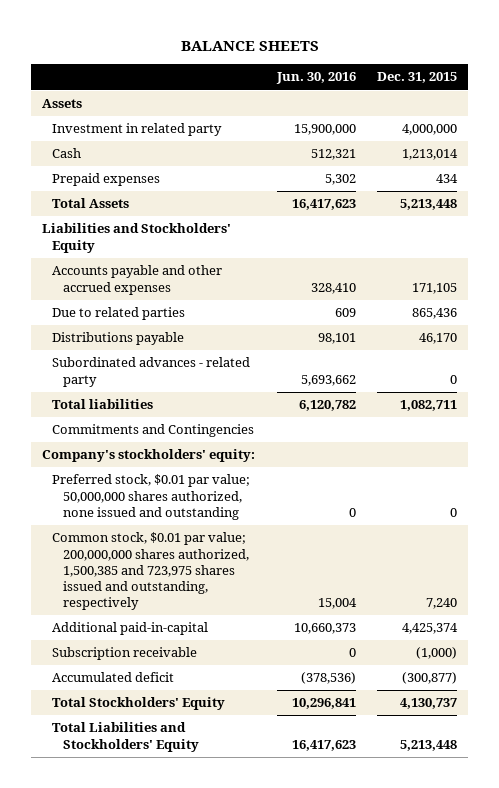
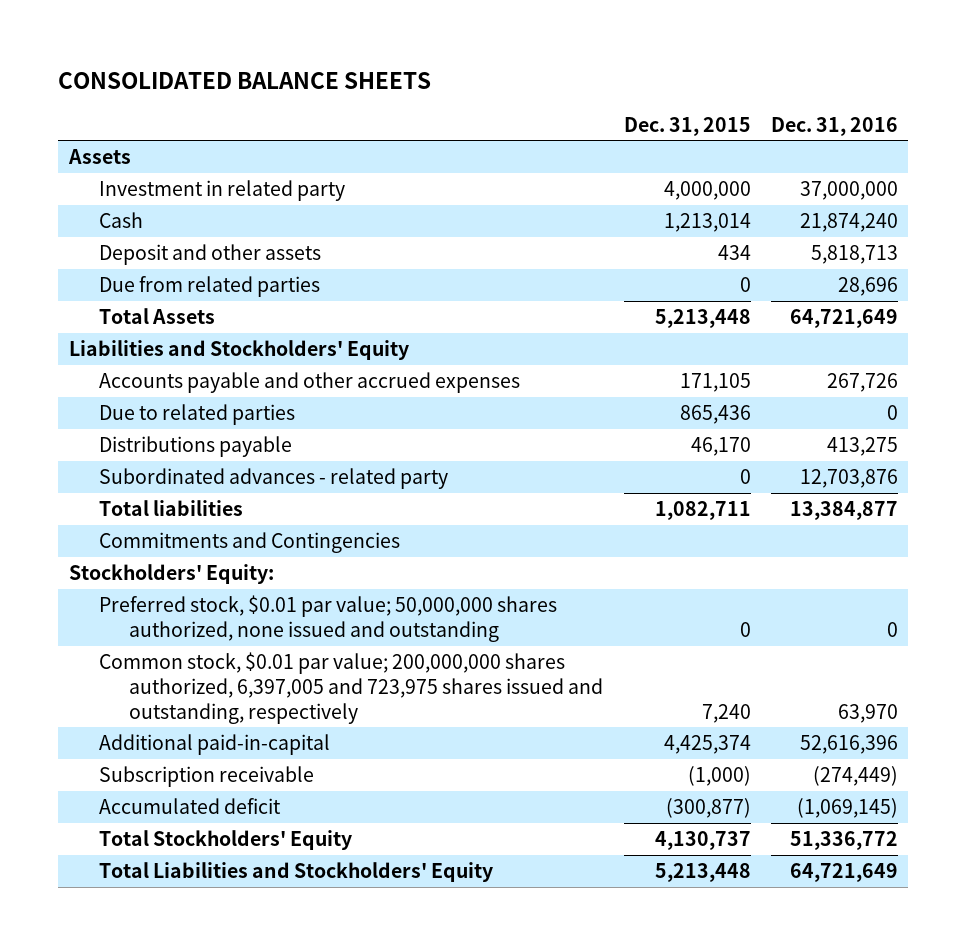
- BALANCE SHEETS
+ CONSOLIDATED BALANCE SHEETS
- | Jun. 30, 2016 | Dec. 31, 2015
+ | Dec. 31, 2015 | Dec. 31, 2016
- Prepaid expenses | 5,302 | 434
+ Deposit and other assets | 434 | 5,818,713
+ Due from related parties | 0 | 28,696
- Company's stockholders' equity:
+ Stockholders' Equity:
- Common stock, $0.01 par value; 200,000,000 shares authorized, 1,500,385 and 723,975 shares issued and outstanding, respectively | 15,004 | 7,240
+ Common stock, $0.01 par value; 200,000,000 shares authorized, 6,397,005 and 723,975 shares issued and outstanding, respectively | 7,240 | 63,970

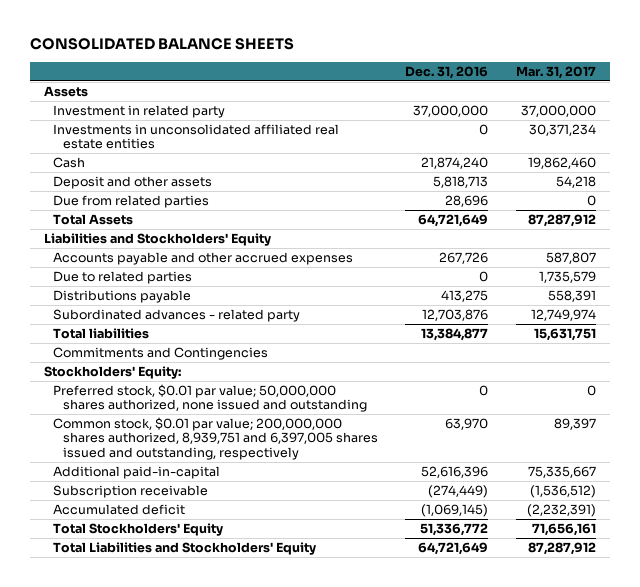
- | Dec. 31, 2015 | Dec. 31, 2016
+ | Dec. 31, 2016 | Mar. 31, 2017
+ Investments in unconsolidated affiliated real estate entities | 0 | 30,371,234
- Common stock, $0.01 par value; 200,000,000 shares authorized, 6,397,005 and 723,975 shares issued and outstanding, respectively | 7,240 | 63,970
+ Common stock, $0.01 par value; 200,000,000 shares authorized, 8,939,751 and 6,397,005 shares issued and outstanding, respectively | 63,970 | 89,397

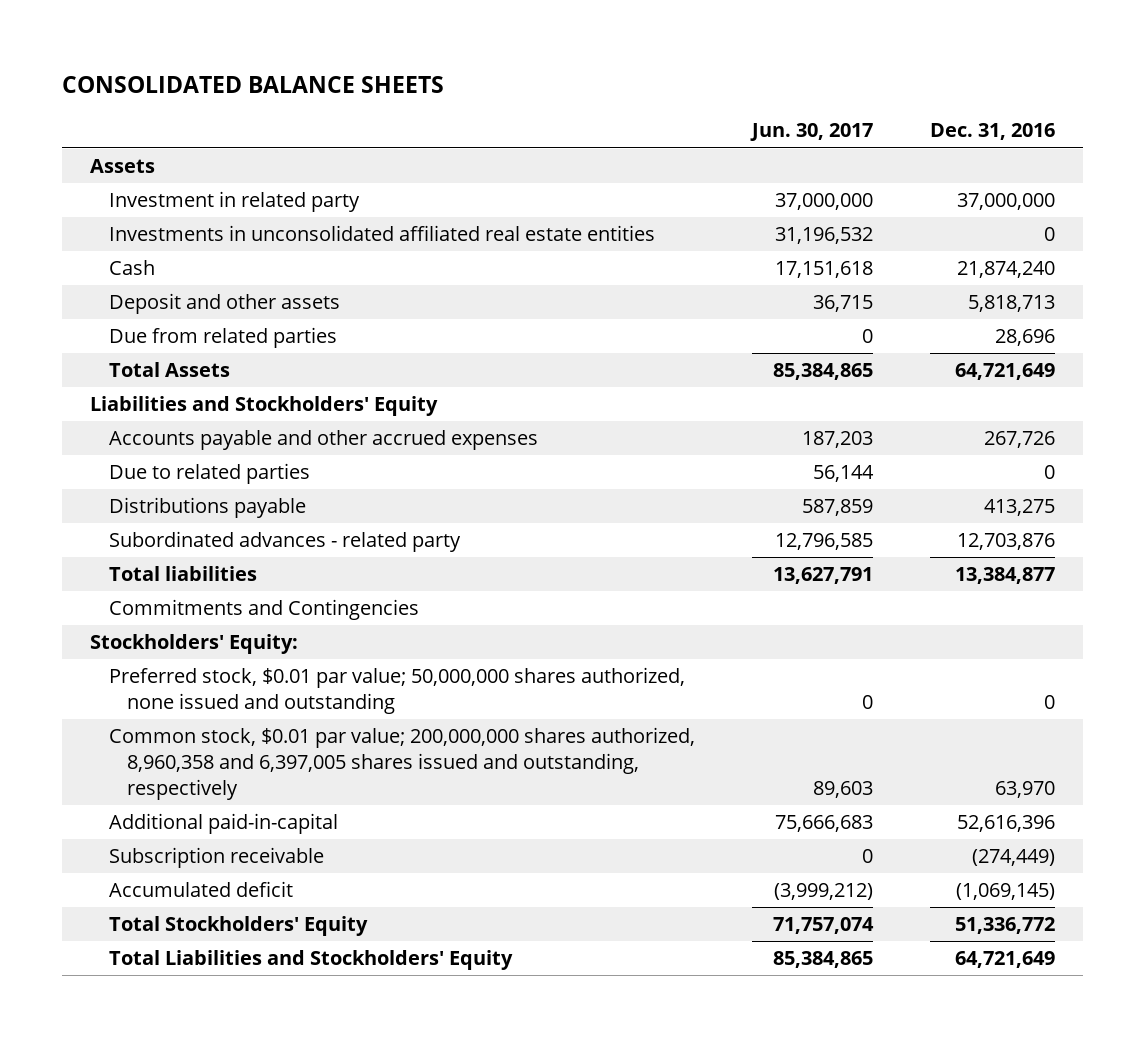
- | Dec. 31, 2016 | Mar. 31, 2017
+ | Jun. 30, 2017 | Dec. 31, 2016
- Common stock, $0.01 par value; 200,000,000 shares authorized, 8,939,751 and 6,397,005 shares issued and outstanding, respectively | 63,970 | 89,397
+ Common stock, $0.01 par value; 200,000,000 shares authorized, 8,960,358 and 6,397,005 shares issued and outstanding, respectively | 89,603 | 63,970

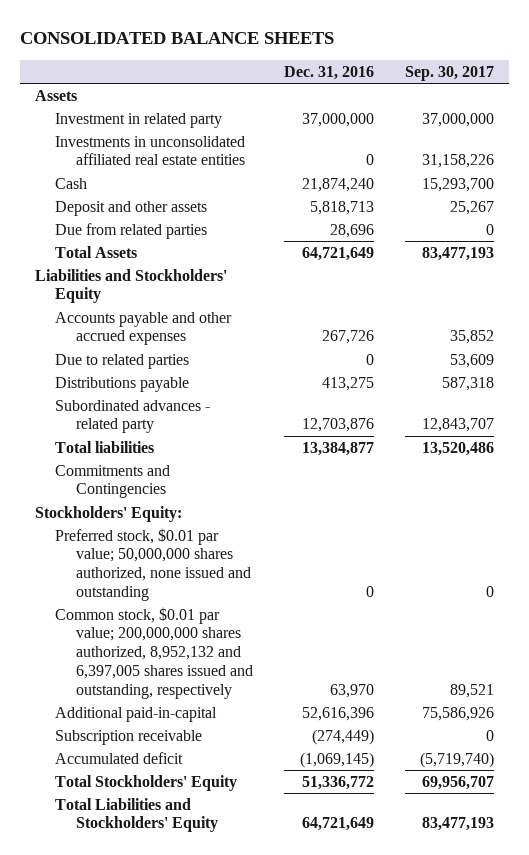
- | Jun. 30, 2017 | Dec. 31, 2016
+ | Dec. 31, 2016 | Sep. 30, 2017
- Common stock, $0.01 par value; 200,000,000 shares authorized, 8,960,358 and 6,397,005 shares issued and outstanding, respectively | 89,603 | 63,970
+ Common stock, $0.01 par value; 200,000,000 shares authorized, 8,952,132 and 6,397,005 shares issued and outstanding, respectively | 63,970 | 89,521

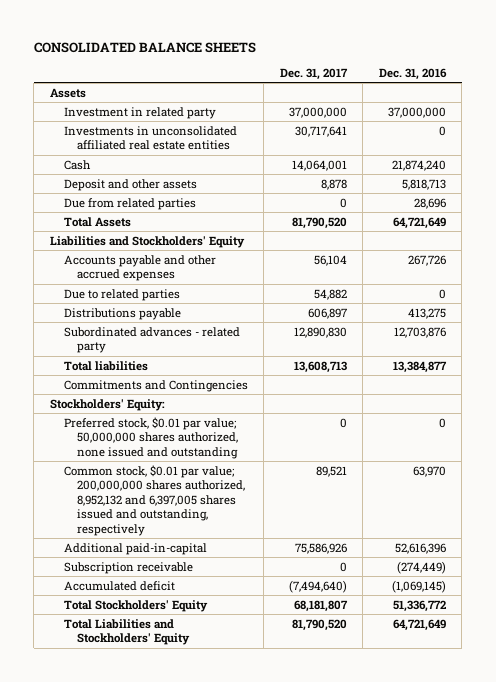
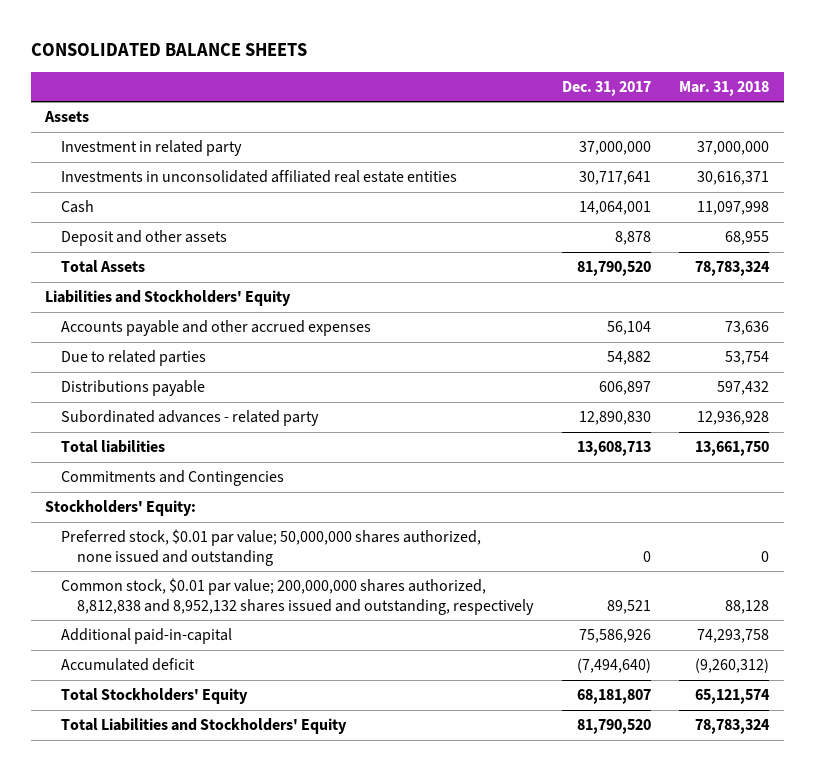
- | Dec. 31, 2017 | Dec. 31, 2016
+ | Dec. 31, 2017 | Mar. 31, 2018
- Due from related parties | 0 | 28,696
- Common stock, $0.01 par value; 200,000,000 shares authorized, 8,952,132 and 6,397,005 shares issued and outstanding, respectively | 89,521 | 63,970
+ Common stock, $0.01 par value; 200,000,000 shares authorized, 8,812,838 and 8,952,132 shares issued and outstanding, respectively | 89,521 | 88,128
- Subscription receivable | 0 | (274,449)

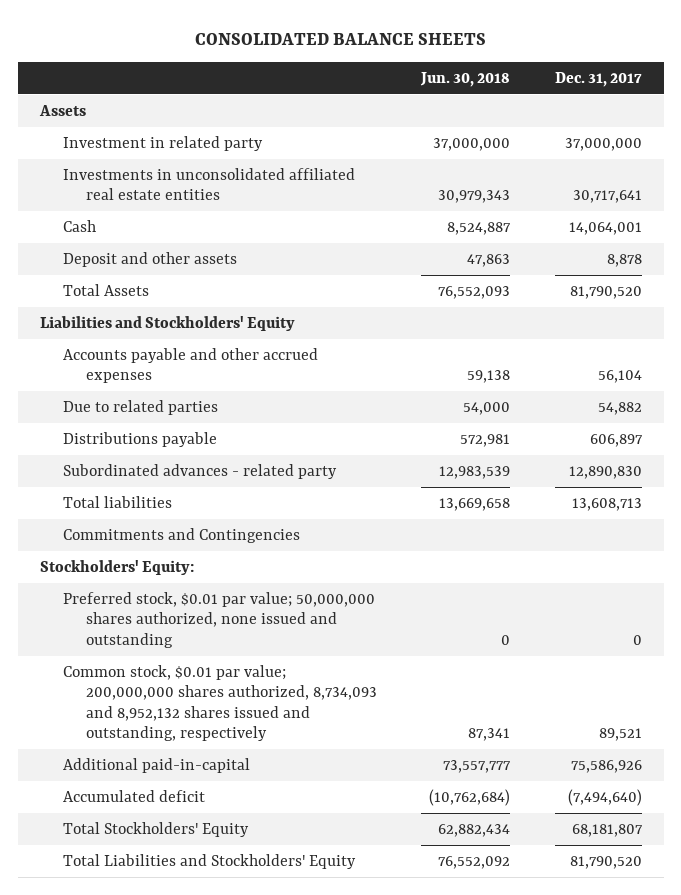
- | Dec. 31, 2017 | Mar. 31, 2018
+ | Jun. 30, 2018 | Dec. 31, 2017
- Common stock, $0.01 par value; 200,000,000 shares authorized, 8,812,838 and 8,952,132 shares issued and outstanding, respectively | 89,521 | 88,128
+ Common stock, $0.01 par value; 200,000,000 shares authorized, 8,734,093 and 8,952,132 shares issued and outstanding, respectively | 87,341 | 89,521

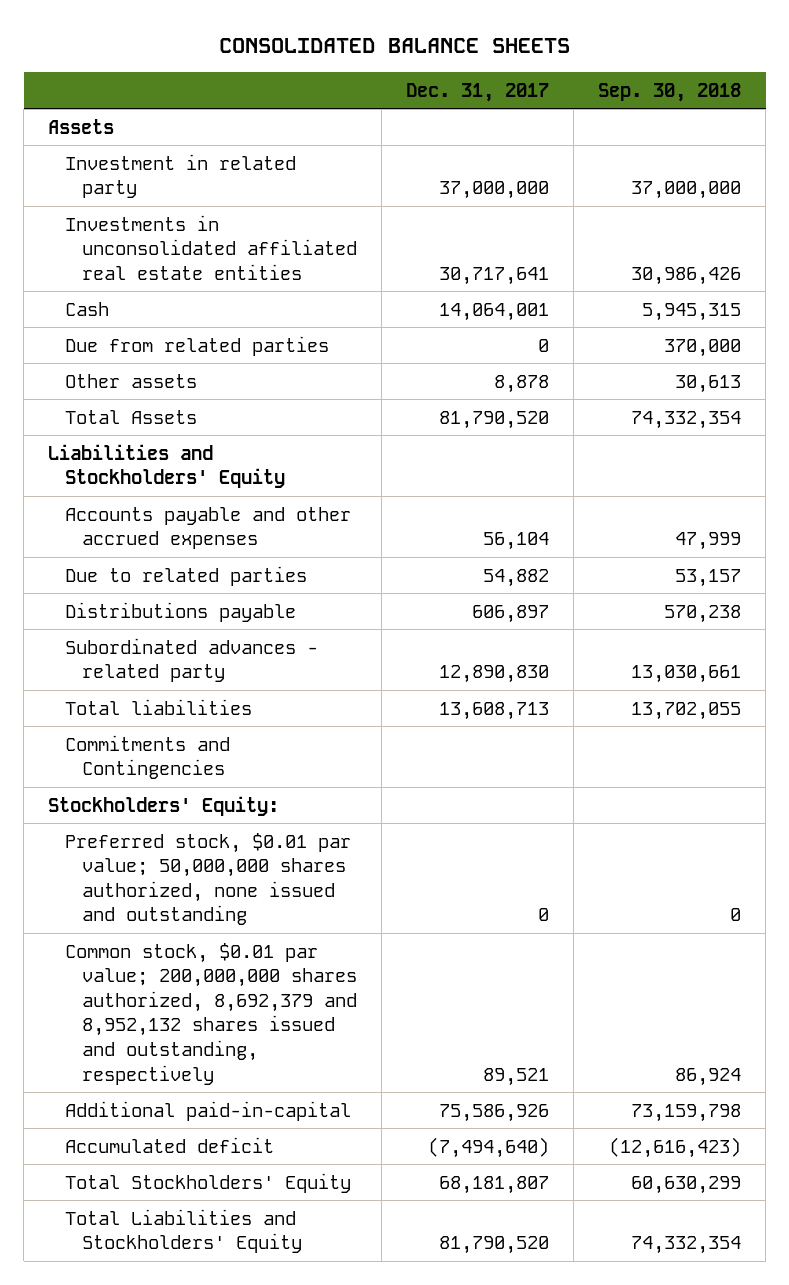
- | Jun. 30, 2018 | Dec. 31, 2017
+ | Dec. 31, 2017 | Sep. 30, 2018
- Deposit and other assets | 47,863 | 8,878
+ Due from related parties | 0 | 370,000
+ Other assets | 8,878 | 30,613
- Common stock, $0.01 par value; 200,000,000 shares authorized, 8,734,093 and 8,952,132 shares issued and outstanding, respectively | 87,341 | 89,521
+ Common stock, $0.01 par value; 200,000,000 shares authorized, 8,692,379 and 8,952,132 shares issued and outstanding, respectively | 89,521 | 86,924

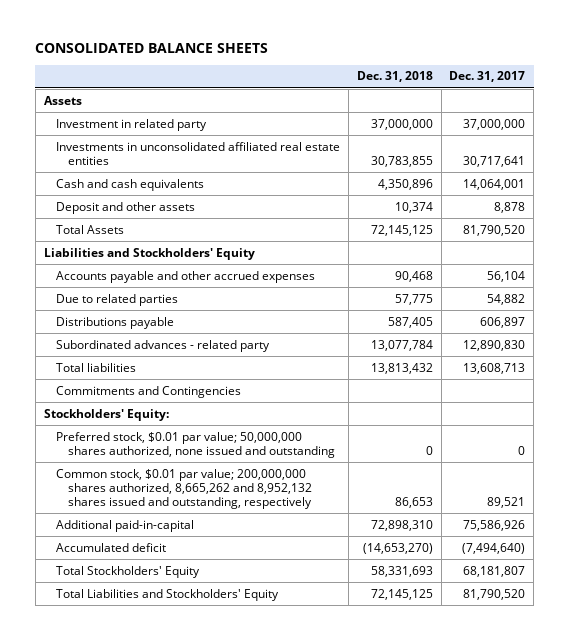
- | Dec. 31, 2017 | Sep. 30, 2018
+ | Dec. 31, 2018 | Dec. 31, 2017
- Cash | 14,064,001 | 5,945,315
- Due from related parties | 0 | 370,000
- Other assets | 8,878 | 30,613
+ Cash and cash equivalents | 4,350,896 | 14,064,001
+ Deposit and other assets | 10,374 | 8,878
- Common stock, $0.01 par value; 200,000,000 shares authorized, 8,692,379 and 8,952,132 shares issued and outstanding, respectively | 89,521 | 86,924
+ Common stock, $0.01 par value; 200,000,000 shares authorized, 8,665,262 and 8,952,132 shares issued and outstanding, respectively | 86,653 | 89,521

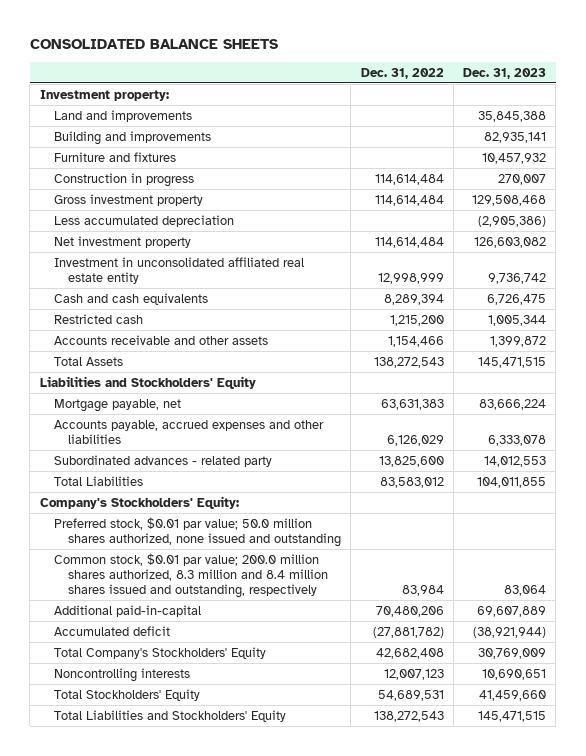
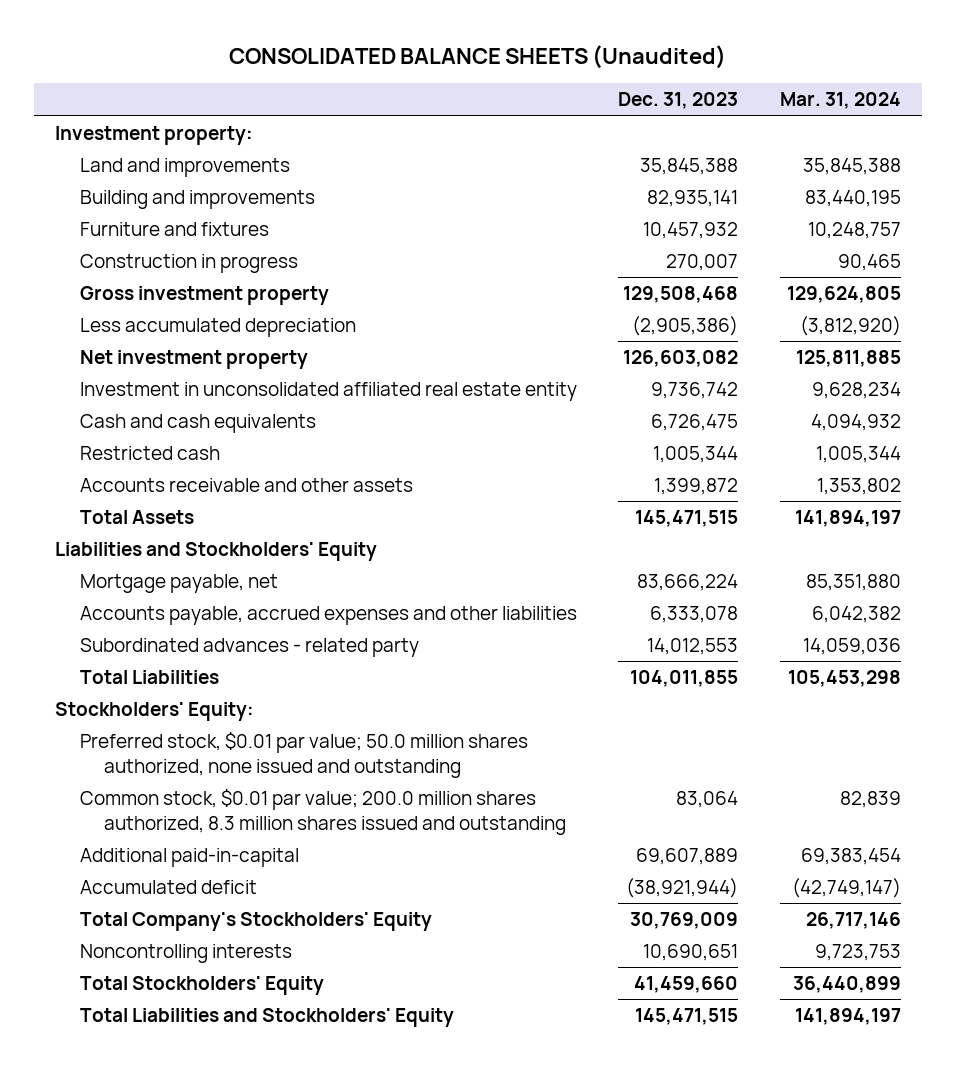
- CONSOLIDATED BALANCE SHEETS
+ CONSOLIDATED BALANCE SHEETS (Unaudited)
- | Dec. 31, 2022 | Dec. 31, 2023
+ | Dec. 31, 2023 | Mar. 31, 2024
- Company's Stockholders' Equity:
+ Stockholders' Equity:
- Common stock, $0.01 par value; 200.0 million shares authorized, 8.3 million and 8.4 million shares issued and outstanding, respectively | 83,984 | 83,064
+ Common stock, $0.01 par value; 200.0 million shares authorized, 8.3 million shares issued and outstanding | 83,064 | 82,839

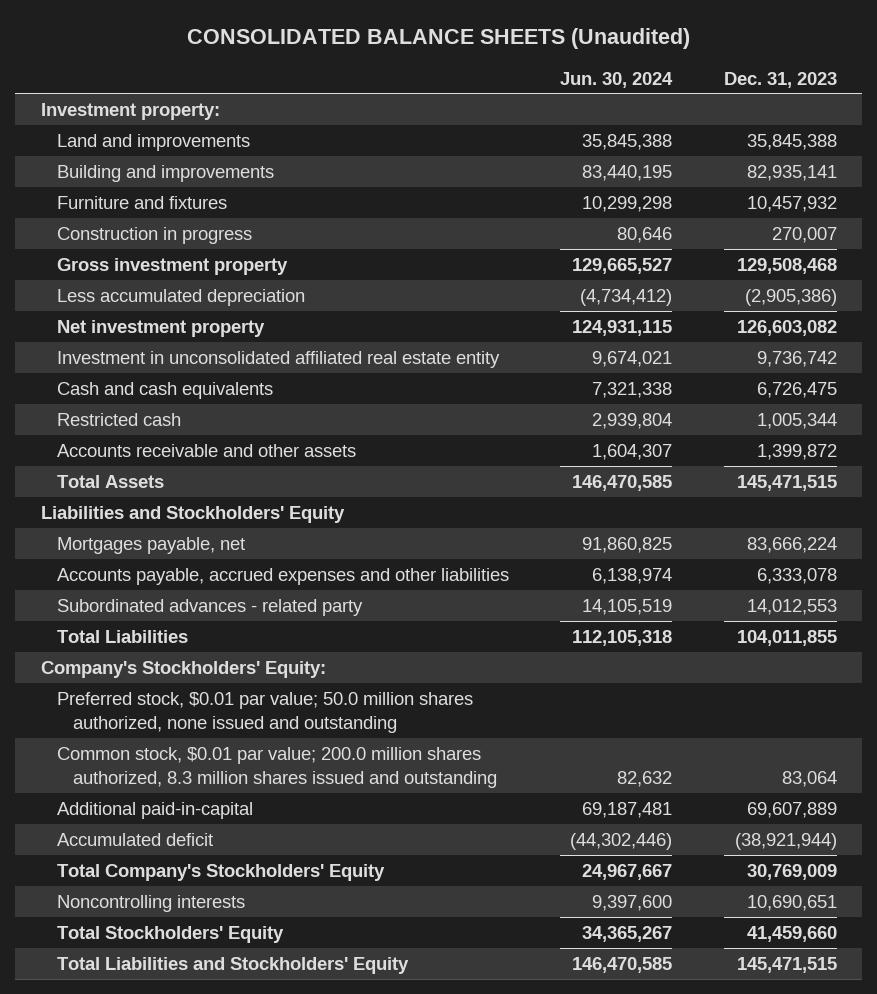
- | Dec. 31, 2023 | Mar. 31, 2024
+ | Jun. 30, 2024 | Dec. 31, 2023
- Mortgage payable, net | 83,666,224 | 85,351,880
+ Mortgages payable, net | 91,860,825 | 83,666,224
- Stockholders' Equity:
+ Company's Stockholders' Equity:

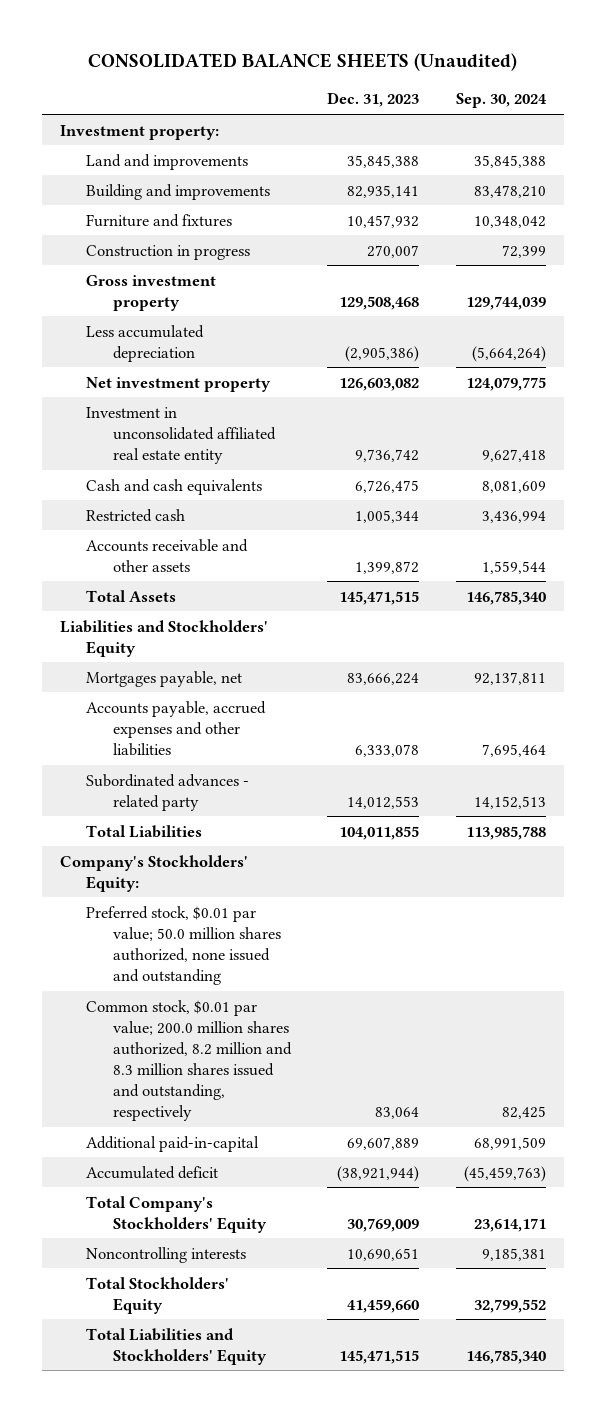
- | Jun. 30, 2024 | Dec. 31, 2023
+ | Dec. 31, 2023 | Sep. 30, 2024
- Common stock, $0.01 par value; 200.0 million shares authorized, 8.3 million shares issued and outstanding | 82,632 | 83,064
+ Common stock, $0.01 par value; 200.0 million shares authorized, 8.2 million and 8.3 million shares issued and outstanding, respectively | 83,064 | 82,425

